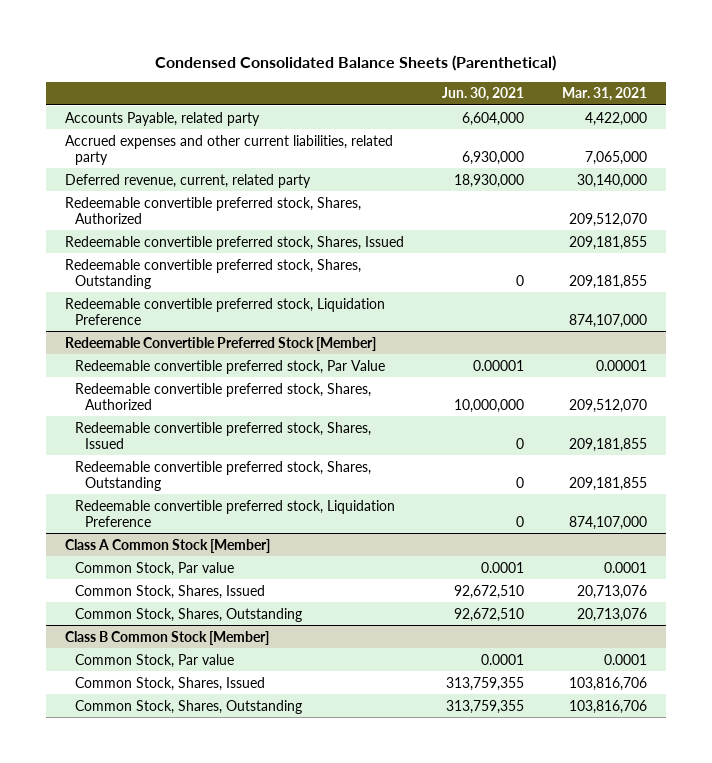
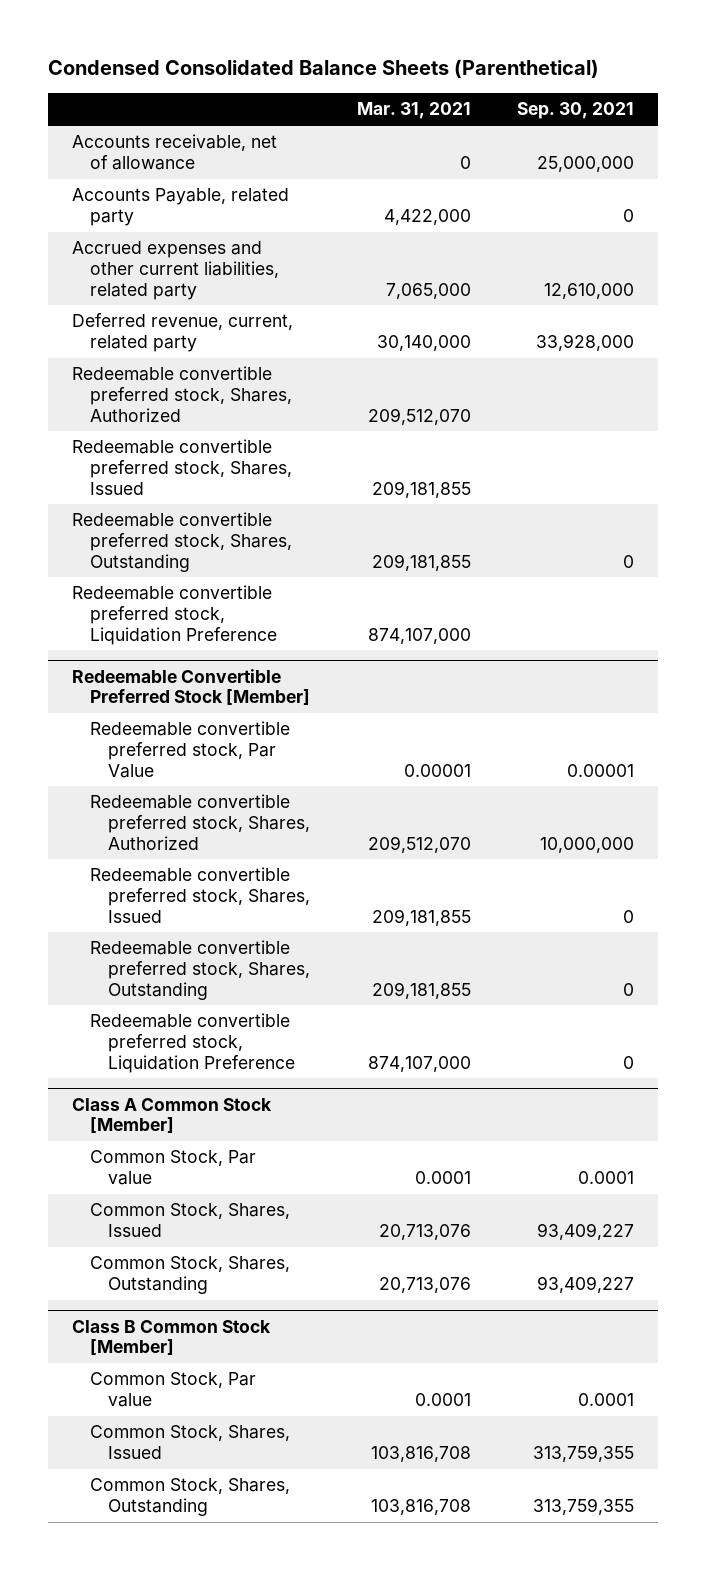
- | Jun. 30, 2021 | Mar. 31, 2021
+ | Mar. 31, 2021 | Sep. 30, 2021
+ Accounts receivable, net of allowance | 0 | 25,000,000
@ Class B Common Stock [Member]
- Common Stock, Shares, Issued | 313,759,355 | 103,816,706
- Common Stock, Shares, Outstanding | 313,759,355 | 103,816,706
+ Common Stock, Shares, Issued | 103,816,708 | 313,759,355
+ Common Stock, Shares, Outstanding | 103,816,708 | 313,759,355

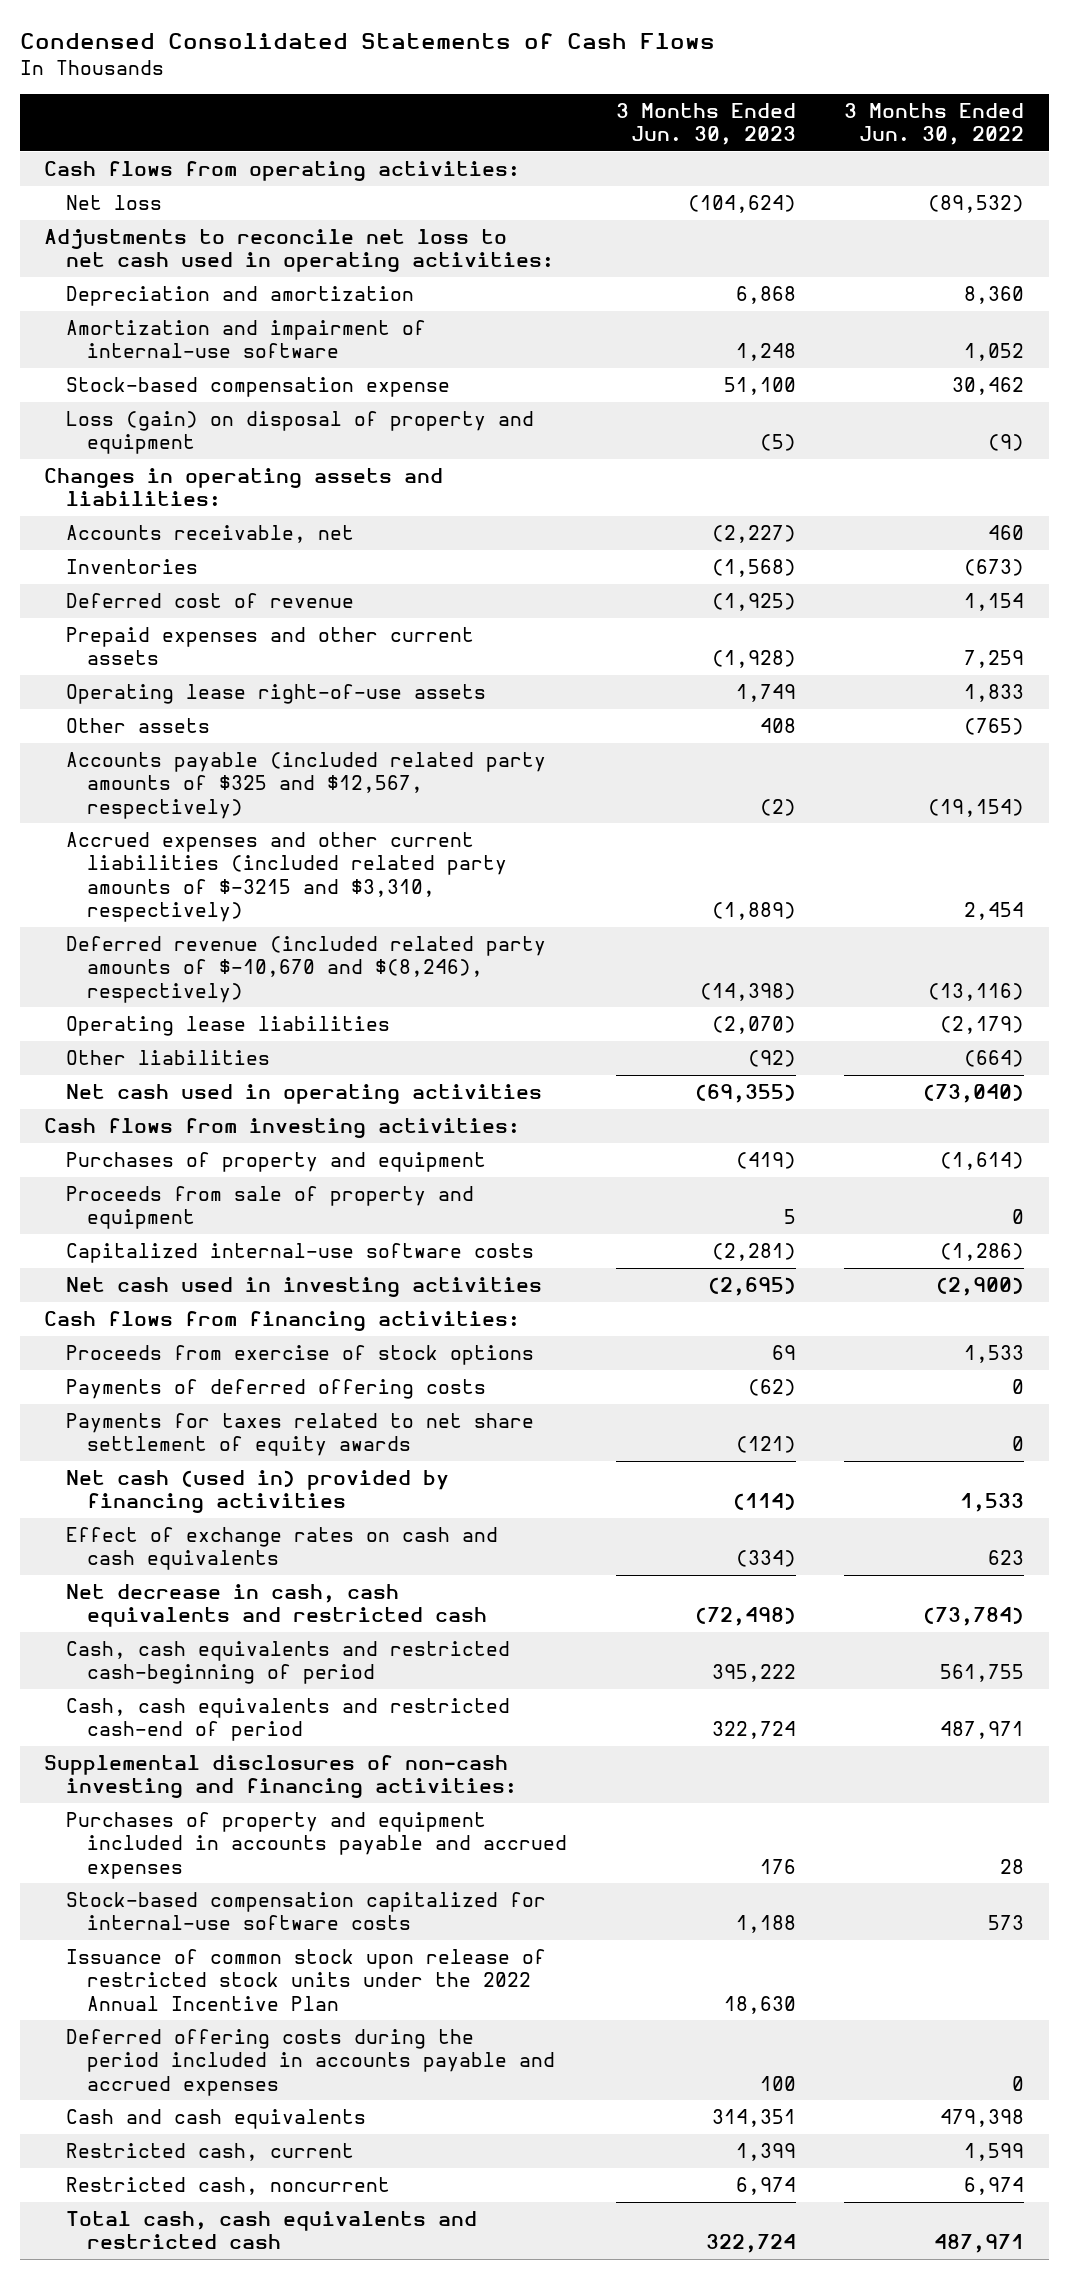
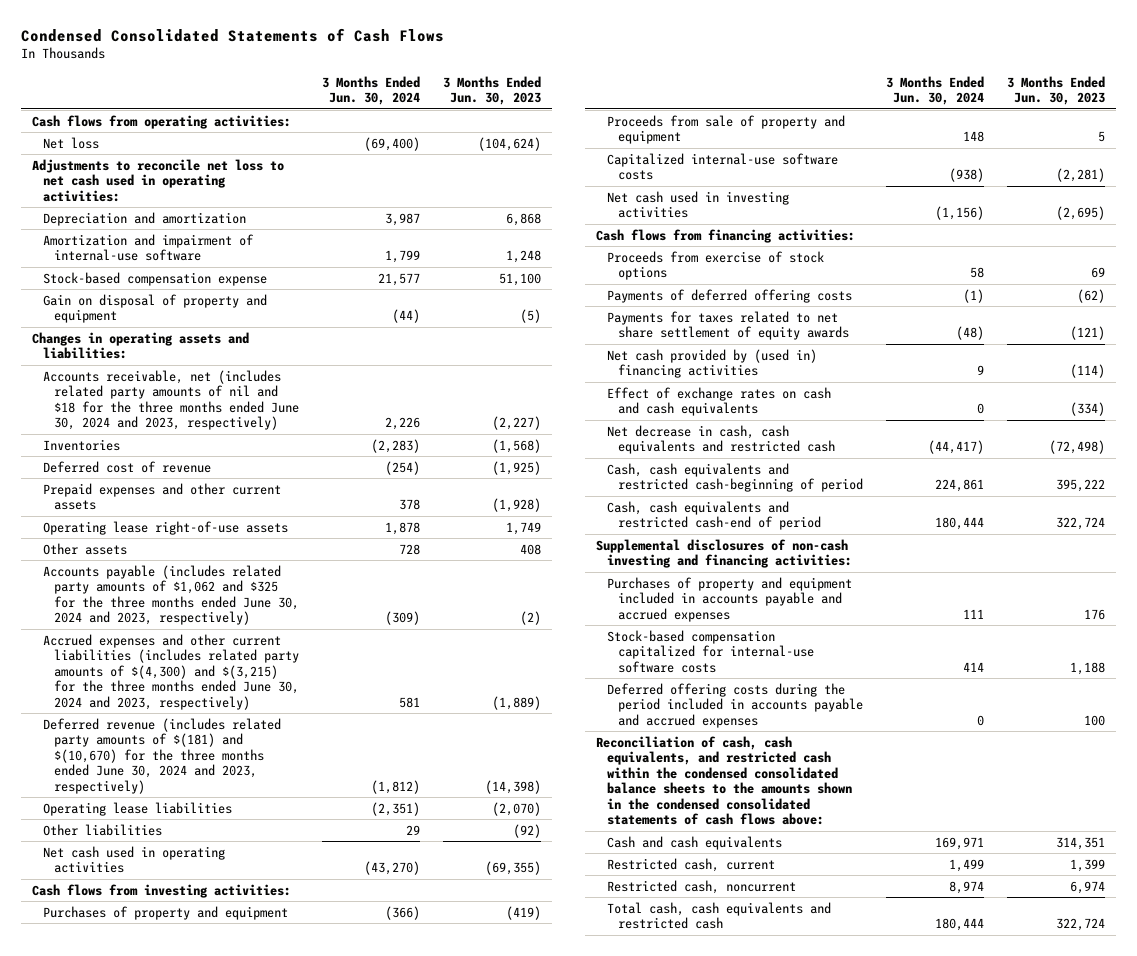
- | 3 Months Ended Jun. 30, 2023 | 3 Months Ended Jun. 30, 2022
+ | 3 Months Ended Jun. 30, 2024 | 3 Months Ended Jun. 30, 2023
- Loss (gain) on disposal of property and equipment | (5) | (9)
+ Gain on disposal of property and equipment | (44) | (5)
- Accounts receivable, net | (2,227) | 460
+ Accounts receivable, net (includes related party amounts of nil and $18 for the three months ended June 30, 2024 and 2023, respectively) | 2,226 | (2,227)
- Accounts payable (included related party amounts of $325 and $12,567, respectively) | (2) | (19,154)
- Accrued expenses and other current liabilities (included related party amounts of $-3215 and $3,310, respectively) | (1,889) | 2,454
- Deferred revenue (included related party amounts of $-10,670 and $(8,246), respectively) | (14,398) | (13,116)
+ Accounts payable (includes related party amounts of $1,062 and $325 for the three months ended June 30, 2024 and 2023, respectively) | (309) | (2)
+ Accrued expenses and other current liabilities (includes related party amounts of $(4,300) and $(3,215) for the three months ended June 30, 2024 and 2023, respectively) | 581 | (1,889)
+ Deferred revenue (includes related party amounts of $(181) and $(10,670) for the three months ended June 30, 2024 and 2023, respectively) | (1,812) | (14,398)
- Net cash (used in) provided by financing activities | (114) | 1,533
+ Net cash provided by (used in) financing activities | 9 | (114)
- Issuance of common stock upon release of restricted stock units under the 2022 Annual Incentive Plan | 18,630 |
+ Reconciliation of cash, cash equivalents, and restricted cash within the condensed consolidated balance sheets to the amounts shown in the condensed consolidated statements of cash flows above:

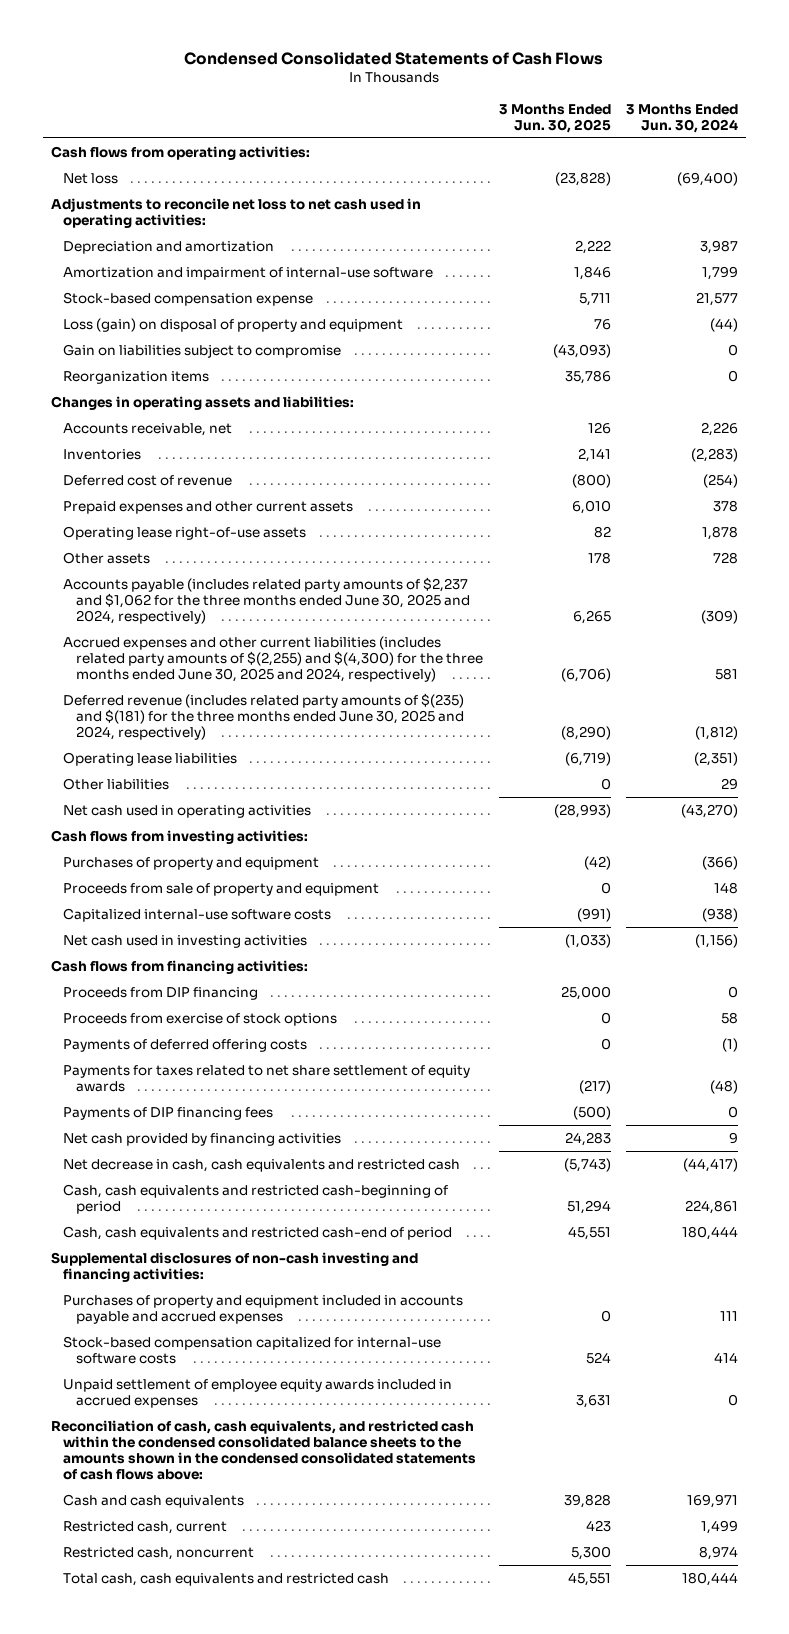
- | 3 Months Ended Jun. 30, 2024 | 3 Months Ended Jun. 30, 2023
+ | 3 Months Ended Jun. 30, 2025 | 3 Months Ended Jun. 30, 2024
- Gain on disposal of property and equipment | (44) | (5)
+ Loss (gain) on disposal of property and equipment | 76 | (44)
+ Gain on liabilities subject to compromise | (43,093) | 0
+ Reorganization items | 35,786 | 0
- Accounts receivable, net (includes related party amounts of nil and $18 for the three months ended June 30, 2024 and 2023, respectively) | 2,226 | (2,227)
+ Accounts receivable, net | 126 | 2,226
- Accounts payable (includes related party amounts of $1,062 and $325 for the three months ended June 30, 2024 and 2023, respectively) | (309) | (2)
- Accrued expenses and other current liabilities (includes related party amounts of $(4,300) and $(3,215) for the three months ended June 30, 2024 and 2023, respectively) | 581 | (1,889)
- Deferred revenue (includes related party amounts of $(181) and $(10,670) for the three months ended June 30, 2024 and 2023, respectively) | (1,812) | (14,398)
+ Accounts payable (includes related party amounts of $2,237 and $1,062 for the three months ended June 30, 2025 and 2024, respectively) | 6,265 | (309)
+ Accrued expenses and other current liabilities (includes related party amounts of $(2,255) and $(4,300) for the three months ended June 30, 2025 and 2024, respectively) | (6,706) | 581
+ Deferred revenue (includes related party amounts of $(235) and $(181) for the three months ended June 30, 2025 and 2024, respectively) | (8,290) | (1,812)
+ Proceeds from DIP financing | 25,000 | 0
- Net cash provided by (used in) financing activities | 9 | (114)
- Effect of exchange rates on cash and cash equivalents | 0 | (334)
+ Payments of DIP financing fees | (500) | 0
+ Net cash provided by financing activities | 24,283 | 9
- Deferred offering costs during the period included in accounts payable and accrued expenses | 0 | 100
+ Unpaid settlement of employee equity awards included in accrued expenses | 3,631 | 0

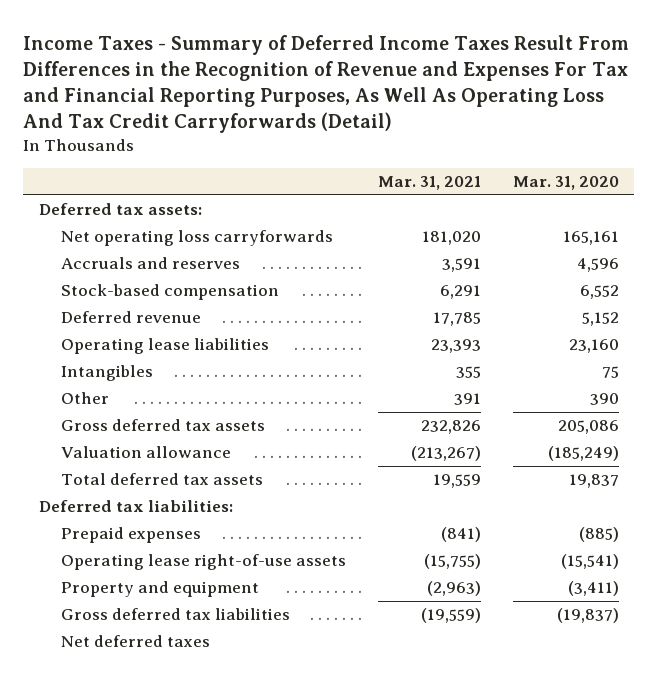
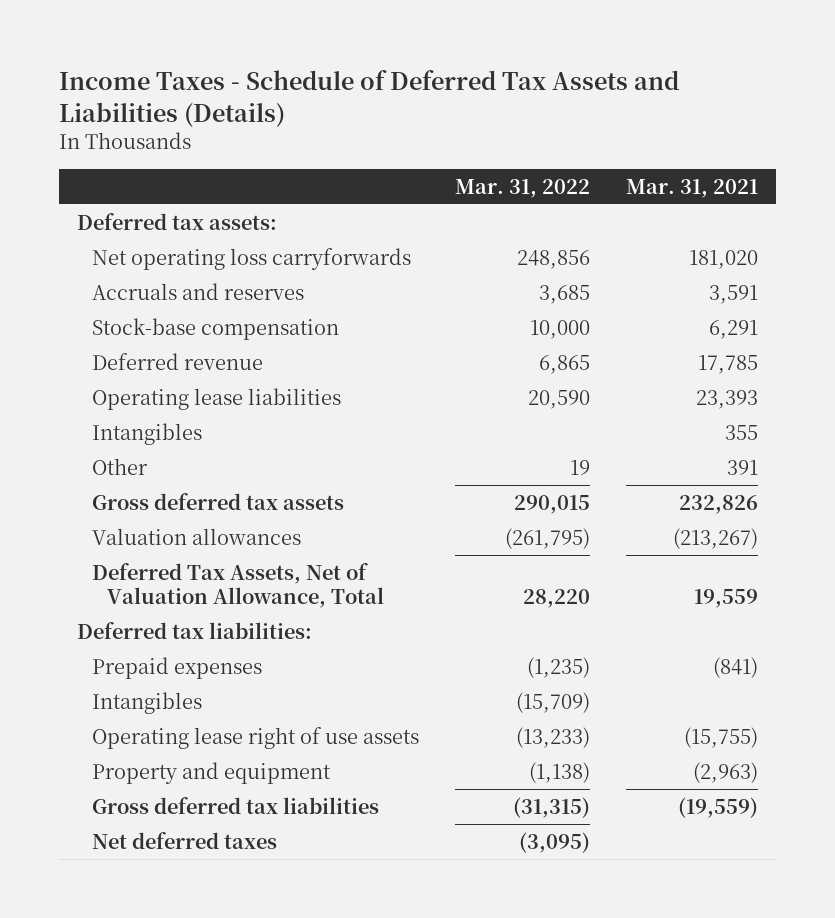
- Income Taxes - Summary of Deferred Income Taxes Result From Differences in the Recognition of Revenue and Expenses For Tax and Financial Reporting Purposes, As Well As Operating Loss And Tax Credit Carryforwards (Detail)
+ Income Taxes - Schedule of Deferred Tax Assets and Liabilities (Details)
- | Mar. 31, 2021 | Mar. 31, 2020
+ | Mar. 31, 2022 | Mar. 31, 2021
- Stock-based compensation | 6,291 | 6,552
+ Stock-base compensation | 10,000 | 6,291
- Valuation allowance | (213,267) | (185,249)
- Total deferred tax assets | 19,559 | 19,837
+ Valuation allowances | (261,795) | (213,267)
+ Deferred Tax Assets, Net of Valuation Allowance, Total | 28,220 | 19,559
- Operating lease right-of-use assets | (15,755) | (15,541)
+ Intangibles | (15,709) |
+ Operating lease right of use assets | (13,233) | (15,755)

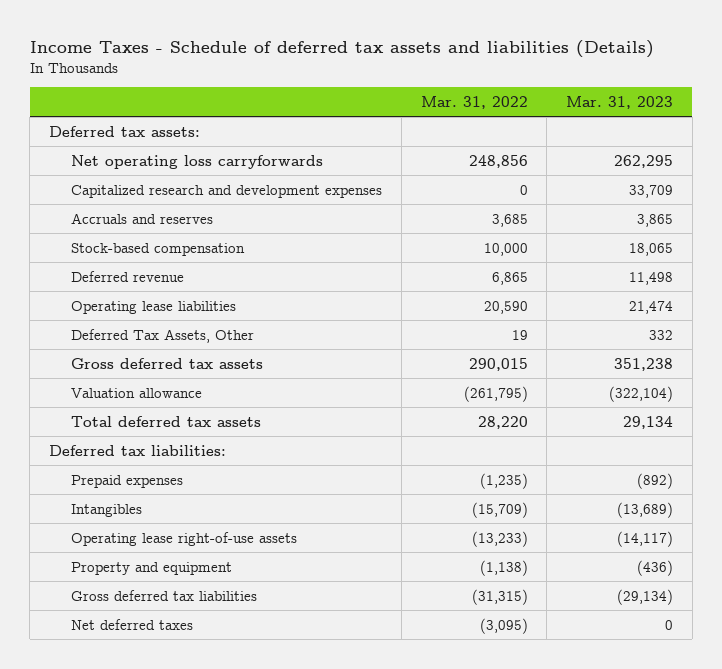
- Income Taxes - Schedule of Deferred Tax Assets and Liabilities (Details)
+ Income Taxes - Schedule of deferred tax assets and liabilities (Details)
- | Mar. 31, 2022 | Mar. 31, 2021
+ | Mar. 31, 2022 | Mar. 31, 2023
+ Capitalized research and development expenses | 0 | 33,709
- Stock-base compensation | 10,000 | 6,291
+ Stock-based compensation | 10,000 | 18,065
- Intangibles | | 355
- Other | 19 | 391
+ Deferred Tax Assets, Other | 19 | 332
- Valuation allowances | (261,795) | (213,267)
- Deferred Tax Assets, Net of Valuation Allowance, Total | 28,220 | 19,559
+ Valuation allowance | (261,795) | (322,104)
+ Total deferred tax assets | 28,220 | 29,134
- Operating lease right of use assets | (13,233) | (15,755)
+ Operating lease right-of-use assets | (13,233) | (14,117)

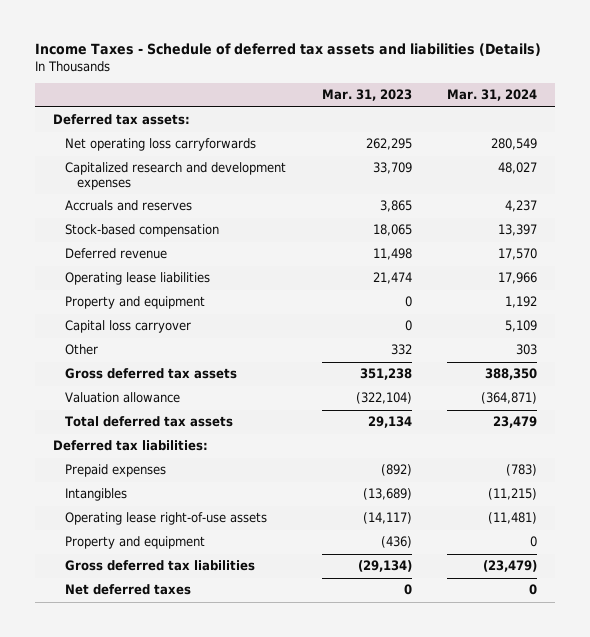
- | Mar. 31, 2022 | Mar. 31, 2023
+ | Mar. 31, 2023 | Mar. 31, 2024
- Deferred Tax Assets, Other | 19 | 332
+ Property and equipment | 0 | 1,192
+ Capital loss carryover | 0 | 5,109
+ Other | 332 | 303

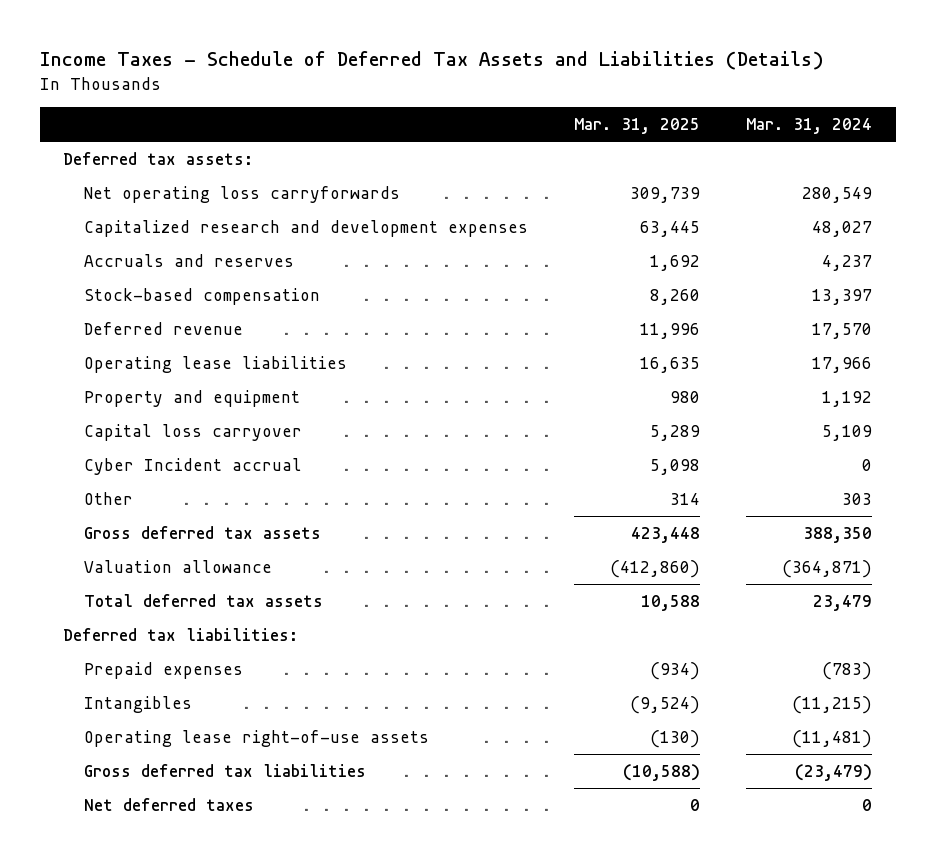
- Income Taxes - Schedule of deferred tax assets and liabilities (Details)
+ Income Taxes - Schedule of Deferred Tax Assets and Liabilities (Details)
- | Mar. 31, 2023 | Mar. 31, 2024
+ | Mar. 31, 2025 | Mar. 31, 2024
+ Cyber Incident accrual | 5,098 | 0
- Property and equipment | (436) | 0

